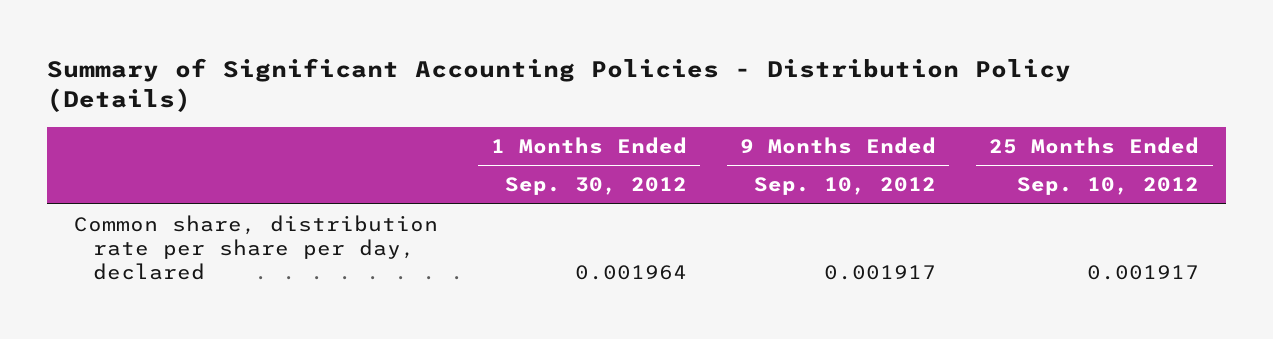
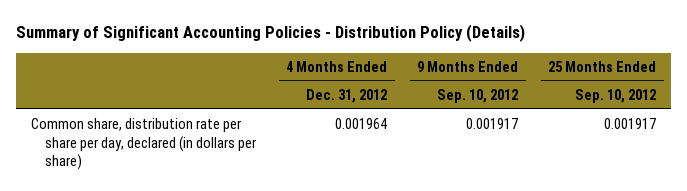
- | 1 Months Ended Sep. 30, 2012 | 9 Months Ended Sep. 10, 2012 | 25 Months Ended Sep. 10, 2012
+ | 4 Months Ended Dec. 31, 2012 | 9 Months Ended Sep. 10, 2012 | 25 Months Ended Sep. 10, 2012
- Common share, distribution rate per share per day, declared | 0.001964 | 0.001917 | 0.001917
+ Common share, distribution rate per share per day, declared (in dollars per share) | 0.001964 | 0.001917 | 0.001917

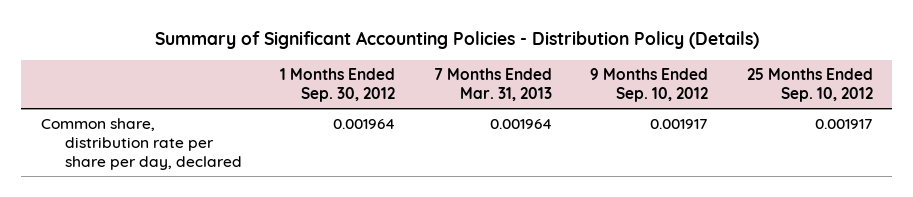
- | 4 Months Ended Dec. 31, 2012 | 9 Months Ended Sep. 10, 2012 | 25 Months Ended Sep. 10, 2012
+ | 1 Months Ended Sep. 30, 2012 | 7 Months Ended Mar. 31, 2013 | 9 Months Ended Sep. 10, 2012 | 25 Months Ended Sep. 10, 2012
- Common share, distribution rate per share per day, declared (in dollars per share) | 0.001964 | 0.001917 | 0.001917
+ Common share, distribution rate per share per day, declared | 0.001964 | 0.001964 | 0.001917 | 0.001917

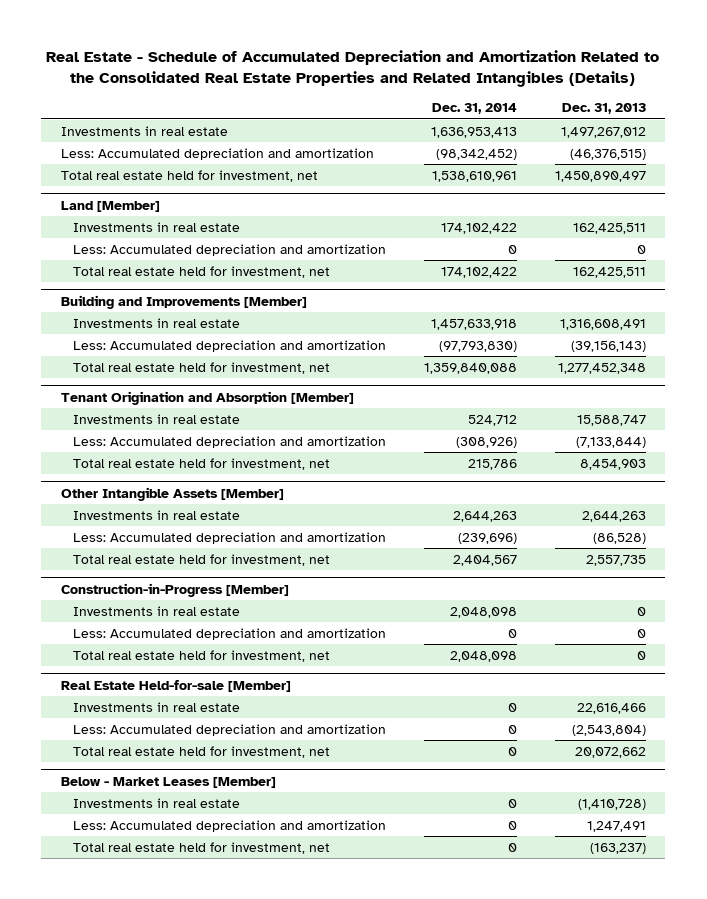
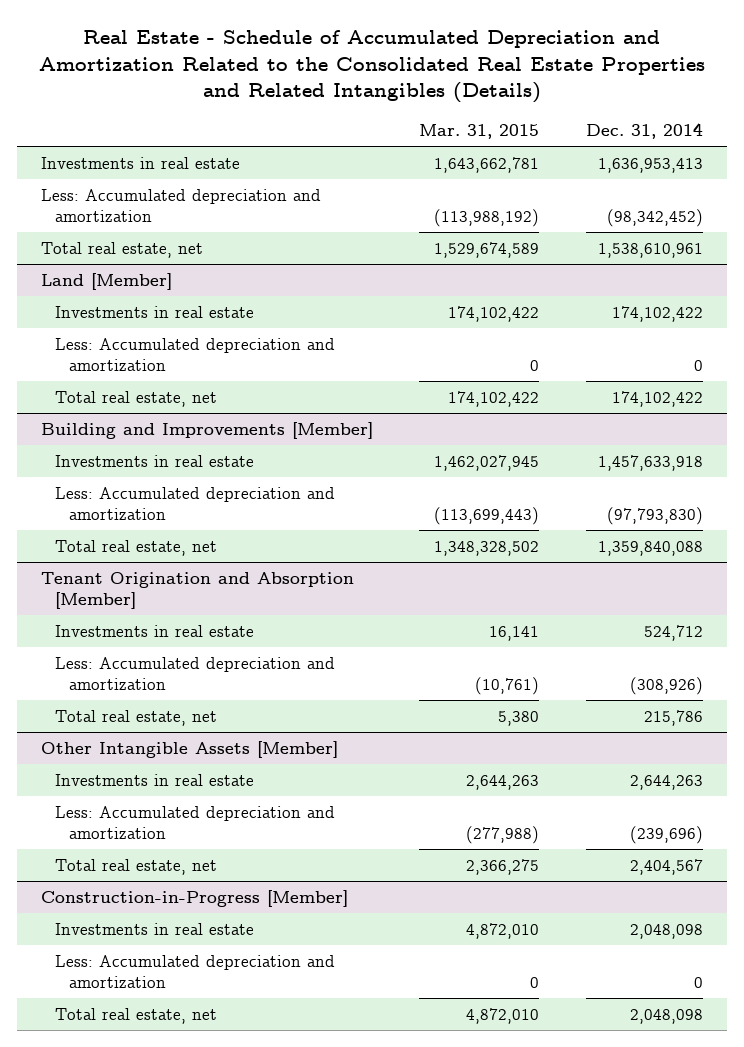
- | Dec. 31, 2014 | Dec. 31, 2013
+ | Mar. 31, 2015 | Dec. 31, 2014
- Total real estate held for investment, net | 1,538,610,961 | 1,450,890,497
+ Total real estate, net | 1,529,674,589 | 1,538,610,961
@ Land [Member]
- Total real estate held for investment, net | 174,102,422 | 162,425,511
+ Total real estate, net | 174,102,422 | 174,102,422
@ Building and Improvements [Member]
- Total real estate held for investment, net | 1,359,840,088 | 1,277,452,348
+ Total real estate, net | 1,348,328,502 | 1,359,840,088
@ Tenant Origination and Absorption [Member]
- Total real estate held for investment, net | 215,786 | 8,454,903
+ Total real estate, net | 5,380 | 215,786
@ Other Intangible Assets [Member]
- Total real estate held for investment, net | 2,404,567 | 2,557,735
+ Total real estate, net | 2,366,275 | 2,404,567
@ Construction-in-Progress [Member]
- Total real estate held for investment, net | 2,048,098 | 0
- Real Estate Held-for-sale [Member]
- Investments in real estate | 0 | 22,616,466
- Less: Accumulated depreciation and amortization | 0 | (2,543,804)
- Total real estate held for investment, net | 0 | 20,072,662
- Below - Market Leases [Member]
- Investments in real estate | 0 | (1,410,728)
- Less: Accumulated depreciation and amortization | 0 | 1,247,491
- Total real estate held for investment, net | 0 | (163,237)
@ Construction-in-Progress [Member]
+ Total real estate, net | 4,872,010 | 2,048,098

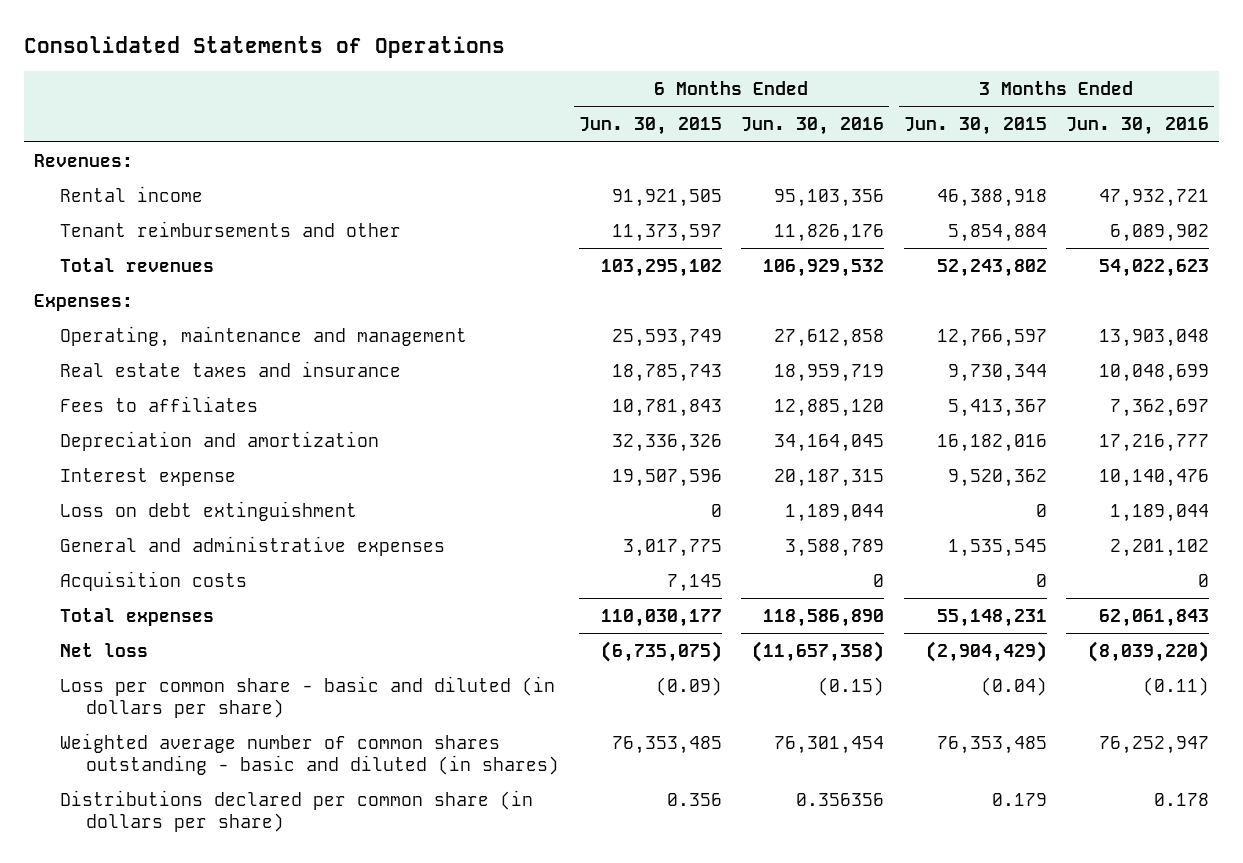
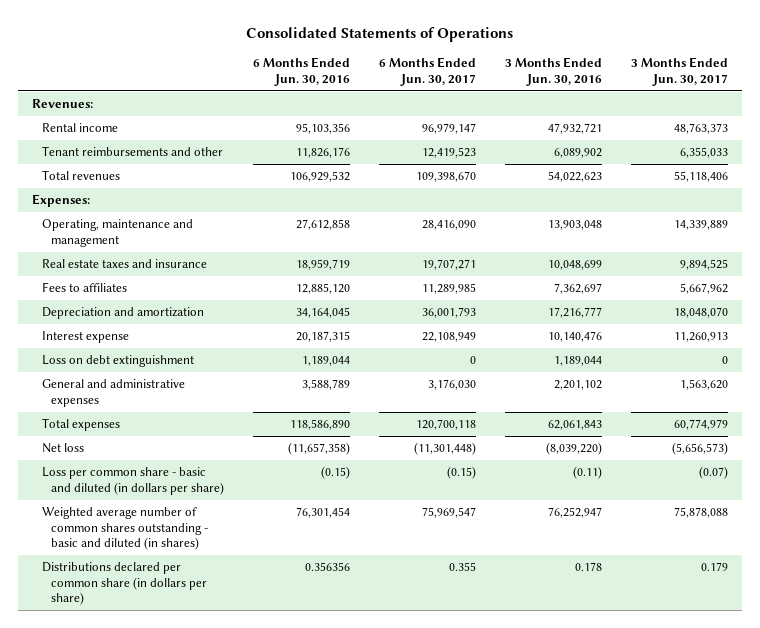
- | 6 Months Ended Jun. 30, 2015 | 6 Months Ended Jun. 30, 2016 | 3 Months Ended Jun. 30, 2015 | 3 Months Ended Jun. 30, 2016
+ | 6 Months Ended Jun. 30, 2016 | 6 Months Ended Jun. 30, 2017 | 3 Months Ended Jun. 30, 2016 | 3 Months Ended Jun. 30, 2017
- Acquisition costs | 7,145 | 0 | 0 | 0

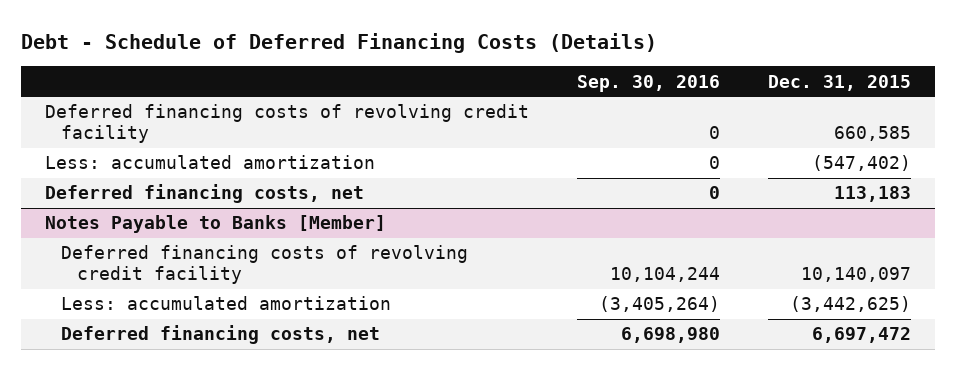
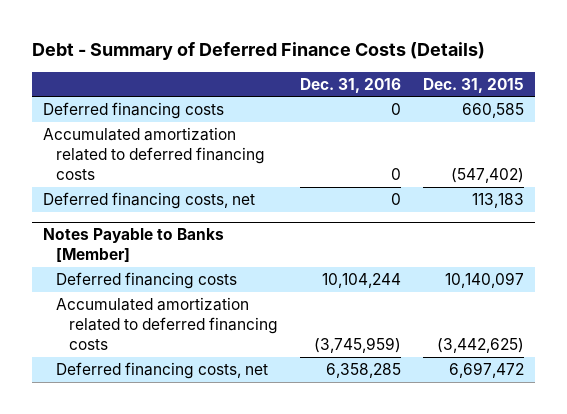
- Debt - Schedule of Deferred Financing Costs (Details)
+ Debt - Summary of Deferred Finance Costs (Details)
- | Sep. 30, 2016 | Dec. 31, 2015
+ | Dec. 31, 2016 | Dec. 31, 2015
- Deferred financing costs of revolving credit facility | 0 | 660,585
- Less: accumulated amortization | 0 | (547,402)
+ Deferred financing costs | 0 | 660,585
+ Accumulated amortization related to deferred financing costs | 0 | (547,402)
@ Notes Payable to Banks [Member]
- Deferred financing costs of revolving credit facility | 10,104,244 | 10,140,097
- Less: accumulated amortization | (3,405,264) | (3,442,625)
+ Deferred financing costs | 10,104,244 | 10,140,097
+ Accumulated amortization related to deferred financing costs | (3,745,959) | (3,442,625)

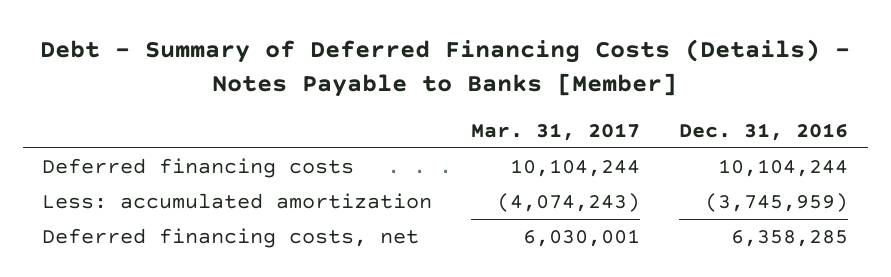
- Debt - Summary of Deferred Finance Costs (Details)
+ Debt - Summary of Deferred Financing Costs (Details) - Notes Payable to Banks [Member]
- | Dec. 31, 2016 | Dec. 31, 2015
+ | Mar. 31, 2017 | Dec. 31, 2016
- Deferred financing costs | 0 | 660,585
- Accumulated amortization related to deferred financing costs | 0 | (547,402)
- Deferred financing costs, net | 0 | 113,183
- Notes Payable to Banks [Member]
- Accumulated amortization related to deferred financing costs | (3,745,959) | (3,442,625)
+ Less: accumulated amortization | (4,074,243) | (3,745,959)

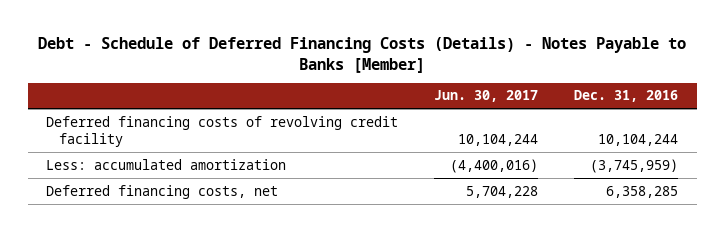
- Debt - Summary of Deferred Financing Costs (Details) - Notes Payable to Banks [Member]
+ Debt - Schedule of Deferred Financing Costs (Details) - Notes Payable to Banks [Member]
- | Mar. 31, 2017 | Dec. 31, 2016
+ | Jun. 30, 2017 | Dec. 31, 2016
- Deferred financing costs | 10,104,244 | 10,104,244
+ Deferred financing costs of revolving credit facility | 10,104,244 | 10,104,244

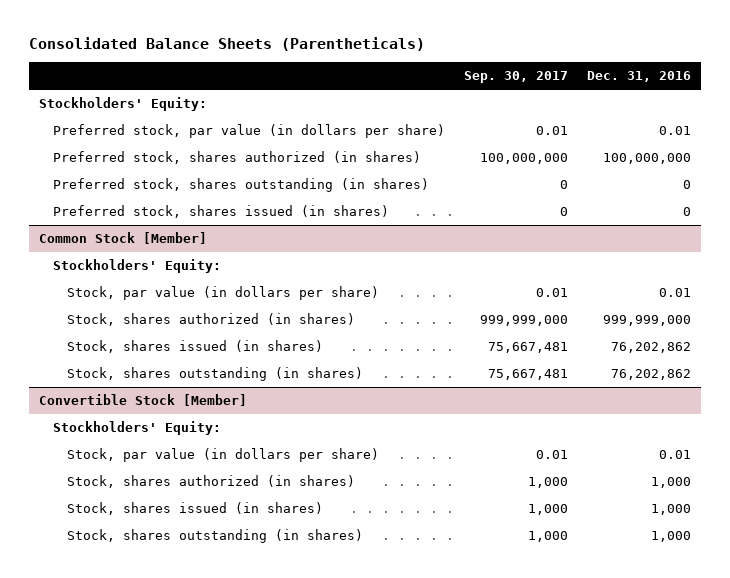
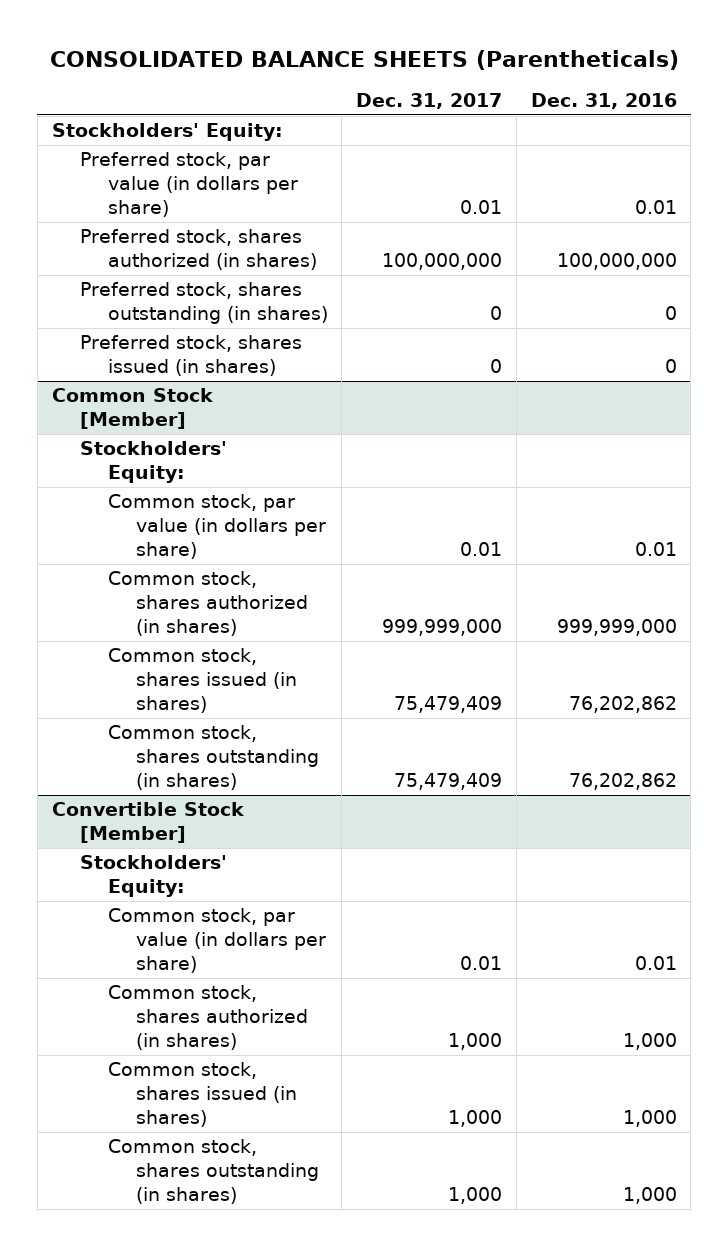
- Consolidated Balance Sheets (Parentheticals)
+ CONSOLIDATED BALANCE SHEETS (Parentheticals)
- | Sep. 30, 2017 | Dec. 31, 2016
+ | Dec. 31, 2017 | Dec. 31, 2016
@ Common Stock [Member]
- Stock, par value (in dollars per share) | 0.01 | 0.01
- Stock, shares authorized (in shares) | 999,999,000 | 999,999,000
- Stock, shares issued (in shares) | 75,667,481 | 76,202,862
- Stock, shares outstanding (in shares) | 75,667,481 | 76,202,862
+ Common stock, par value (in dollars per share) | 0.01 | 0.01
+ Common stock, shares authorized (in shares) | 999,999,000 | 999,999,000
+ Common stock, shares issued (in shares) | 75,479,409 | 76,202,862
+ Common stock, shares outstanding (in shares) | 75,479,409 | 76,202,862
@ Convertible Stock [Member]
- Stock, par value (in dollars per share) | 0.01 | 0.01
- Stock, shares authorized (in shares) | 1,000 | 1,000
- Stock, shares issued (in shares) | 1,000 | 1,000
- Stock, shares outstanding (in shares) | 1,000 | 1,000
+ Common stock, par value (in dollars per share) | 0.01 | 0.01
+ Common stock, shares authorized (in shares) | 1,000 | 1,000
+ Common stock, shares issued (in shares) | 1,000 | 1,000
+ Common stock, shares outstanding (in shares) | 1,000 | 1,000

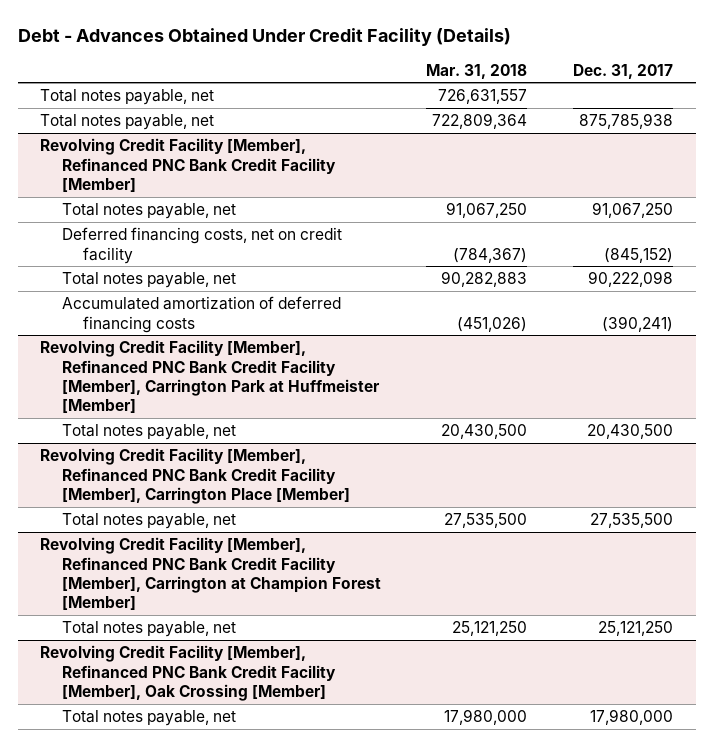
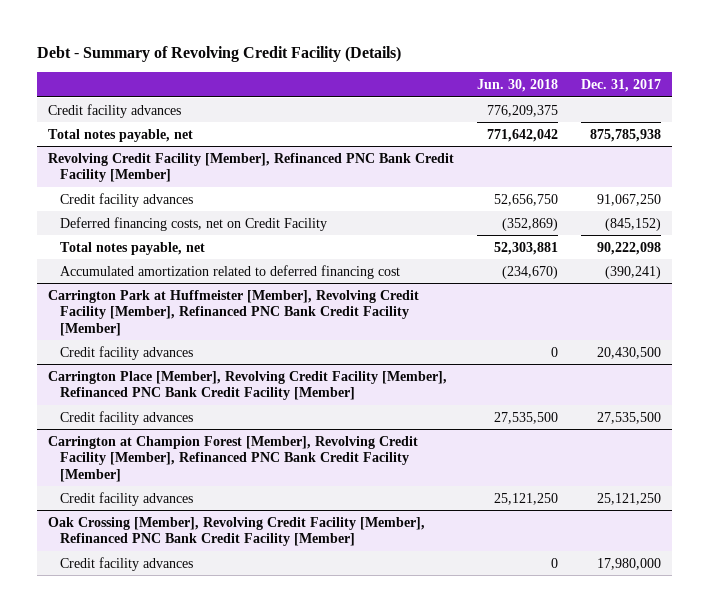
- Debt - Advances Obtained Under Credit Facility (Details)
+ Debt - Summary of Revolving Credit Facility (Details)
- | Mar. 31, 2018 | Dec. 31, 2017
+ | Jun. 30, 2018 | Dec. 31, 2017
- Total notes payable, net | 726,631,557 |
+ Credit facility advances | 776,209,375 |
@ Revolving Credit Facility [Member], Refinanced PNC Bank Credit Facility [Member]
- Total notes payable, net | 91,067,250 | 91,067,250
- Deferred financing costs, net on credit facility | (784,367) | (845,152)
+ Credit facility advances | 52,656,750 | 91,067,250
+ Deferred financing costs, net on Credit Facility | (352,869) | (845,152)
- Accumulated amortization of deferred financing costs | (451,026) | (390,241)
- Revolving Credit Facility [Member], Refinanced PNC Bank Credit Facility [Member], Carrington Park at Huffmeister [Member]
- Total notes payable, net | 20,430,500 | 20,430,500
- Revolving Credit Facility [Member], Refinanced PNC Bank Credit Facility [Member], Carrington Place [Member]
- Total notes payable, net | 27,535,500 | 27,535,500
- Revolving Credit Facility [Member], Refinanced PNC Bank Credit Facility [Member], Carrington at Champion Forest [Member]
- Total notes payable, net | 25,121,250 | 25,121,250
- Revolving Credit Facility [Member], Refinanced PNC Bank Credit Facility [Member], Oak Crossing [Member]
- Total notes payable, net | 17,980,000 | 17,980,000
@ Revolving Credit Facility [Member], Refinanced PNC Bank Credit Facility [Member]
+ Accumulated amortization related to deferred financing cost | (234,670) | (390,241)
+ Carrington Park at Huffmeister [Member], Revolving Credit Facility [Member], Refinanced PNC Bank Credit Facility [Member]
+ Credit facility advances | 0 | 20,430,500
+ Carrington Place [Member], Revolving Credit Facility [Member], Refinanced PNC Bank Credit Facility [Member]
+ Credit facility advances | 27,535,500 | 27,535,500
+ Carrington at Champion Forest [Member], Revolving Credit Facility [Member], Refinanced PNC Bank Credit Facility [Member]
+ Credit facility advances | 25,121,250 | 25,121,250
+ Oak Crossing [Member], Revolving Credit Facility [Member], Refinanced PNC Bank Credit Facility [Member]
+ Credit facility advances | 0 | 17,980,000

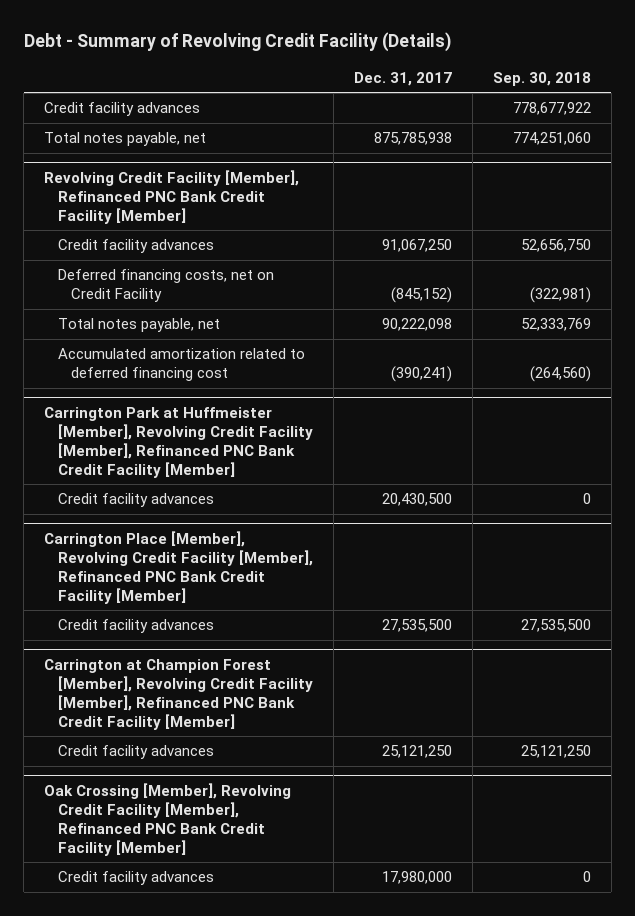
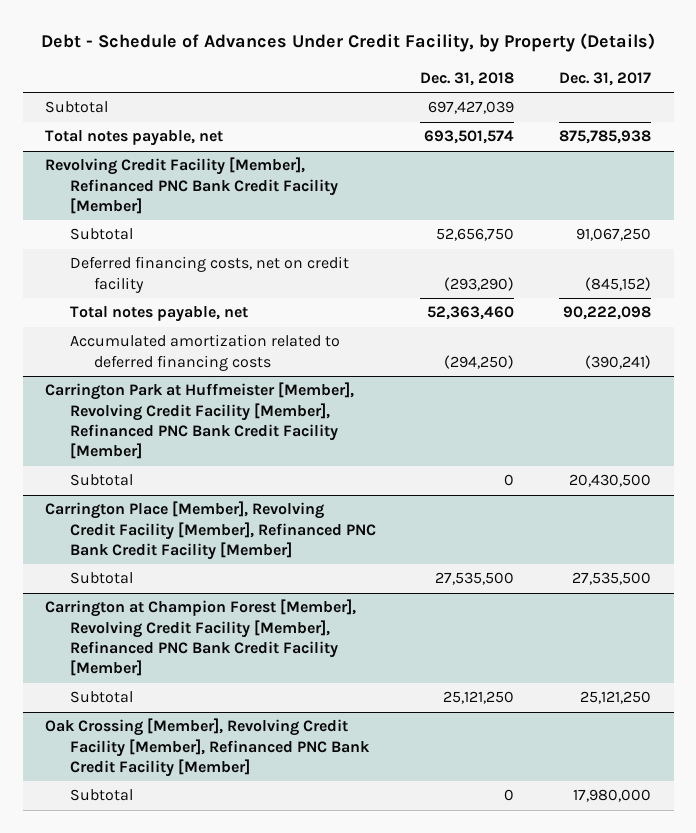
- Debt - Summary of Revolving Credit Facility (Details)
+ Debt - Schedule of Advances Under Credit Facility, by Property (Details)
- | Dec. 31, 2017 | Sep. 30, 2018
+ | Dec. 31, 2018 | Dec. 31, 2017
- Credit facility advances | | 778,677,922
+ Subtotal | 697,427,039 |
@ Revolving Credit Facility [Member], Refinanced PNC Bank Credit Facility [Member]
- Credit facility advances | 91,067,250 | 52,656,750
- Deferred financing costs, net on Credit Facility | (845,152) | (322,981)
+ Subtotal | 52,656,750 | 91,067,250
+ Deferred financing costs, net on credit facility | (293,290) | (845,152)
- Accumulated amortization related to deferred financing cost | (390,241) | (264,560)
+ Accumulated amortization related to deferred financing costs | (294,250) | (390,241)
@ Carrington Park at Huffmeister [Member], Revolving Credit Facility [Member], Refinanced PNC Bank Credit Facility [Member]
- Credit facility advances | 20,430,500 | 0
+ Subtotal | 0 | 20,430,500
@ Carrington Place [Member], Revolving Credit Facility [Member], Refinanced PNC Bank Credit Facility [Member]
- Credit facility advances | 27,535,500 | 27,535,500
+ Subtotal | 27,535,500 | 27,535,500
@ Carrington at Champion Forest [Member], Revolving Credit Facility [Member], Refinanced PNC Bank Credit Facility [Member]
- Credit facility advances | 25,121,250 | 25,121,250
+ Subtotal | 25,121,250 | 25,121,250
@ Oak Crossing [Member], Revolving Credit Facility [Member], Refinanced PNC Bank Credit Facility [Member]
- Credit facility advances | 17,980,000 | 0
+ Subtotal | 0 | 17,980,000

